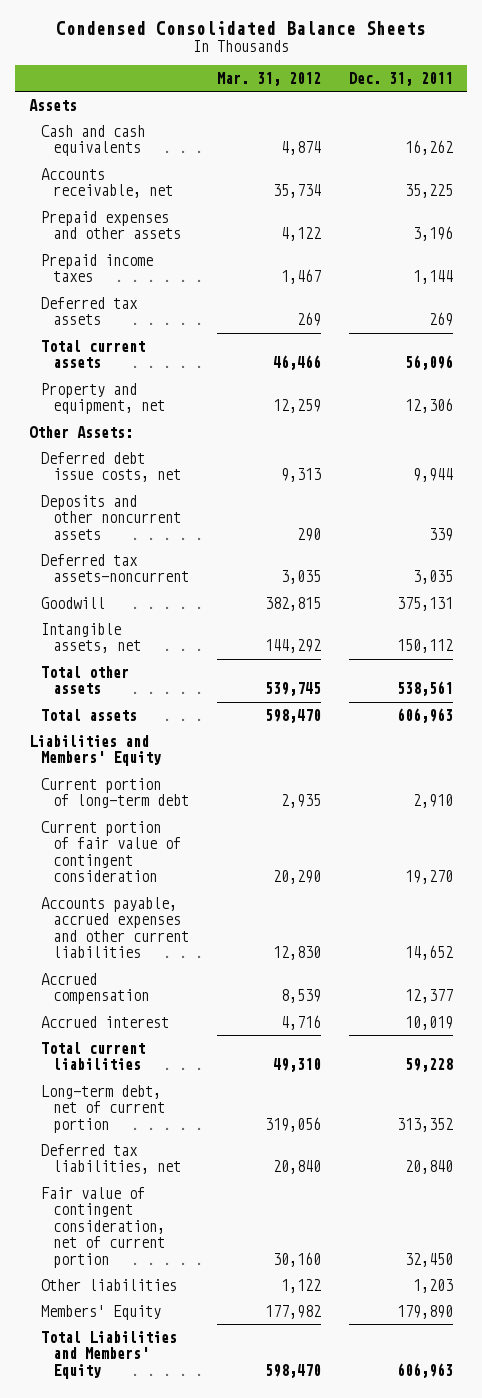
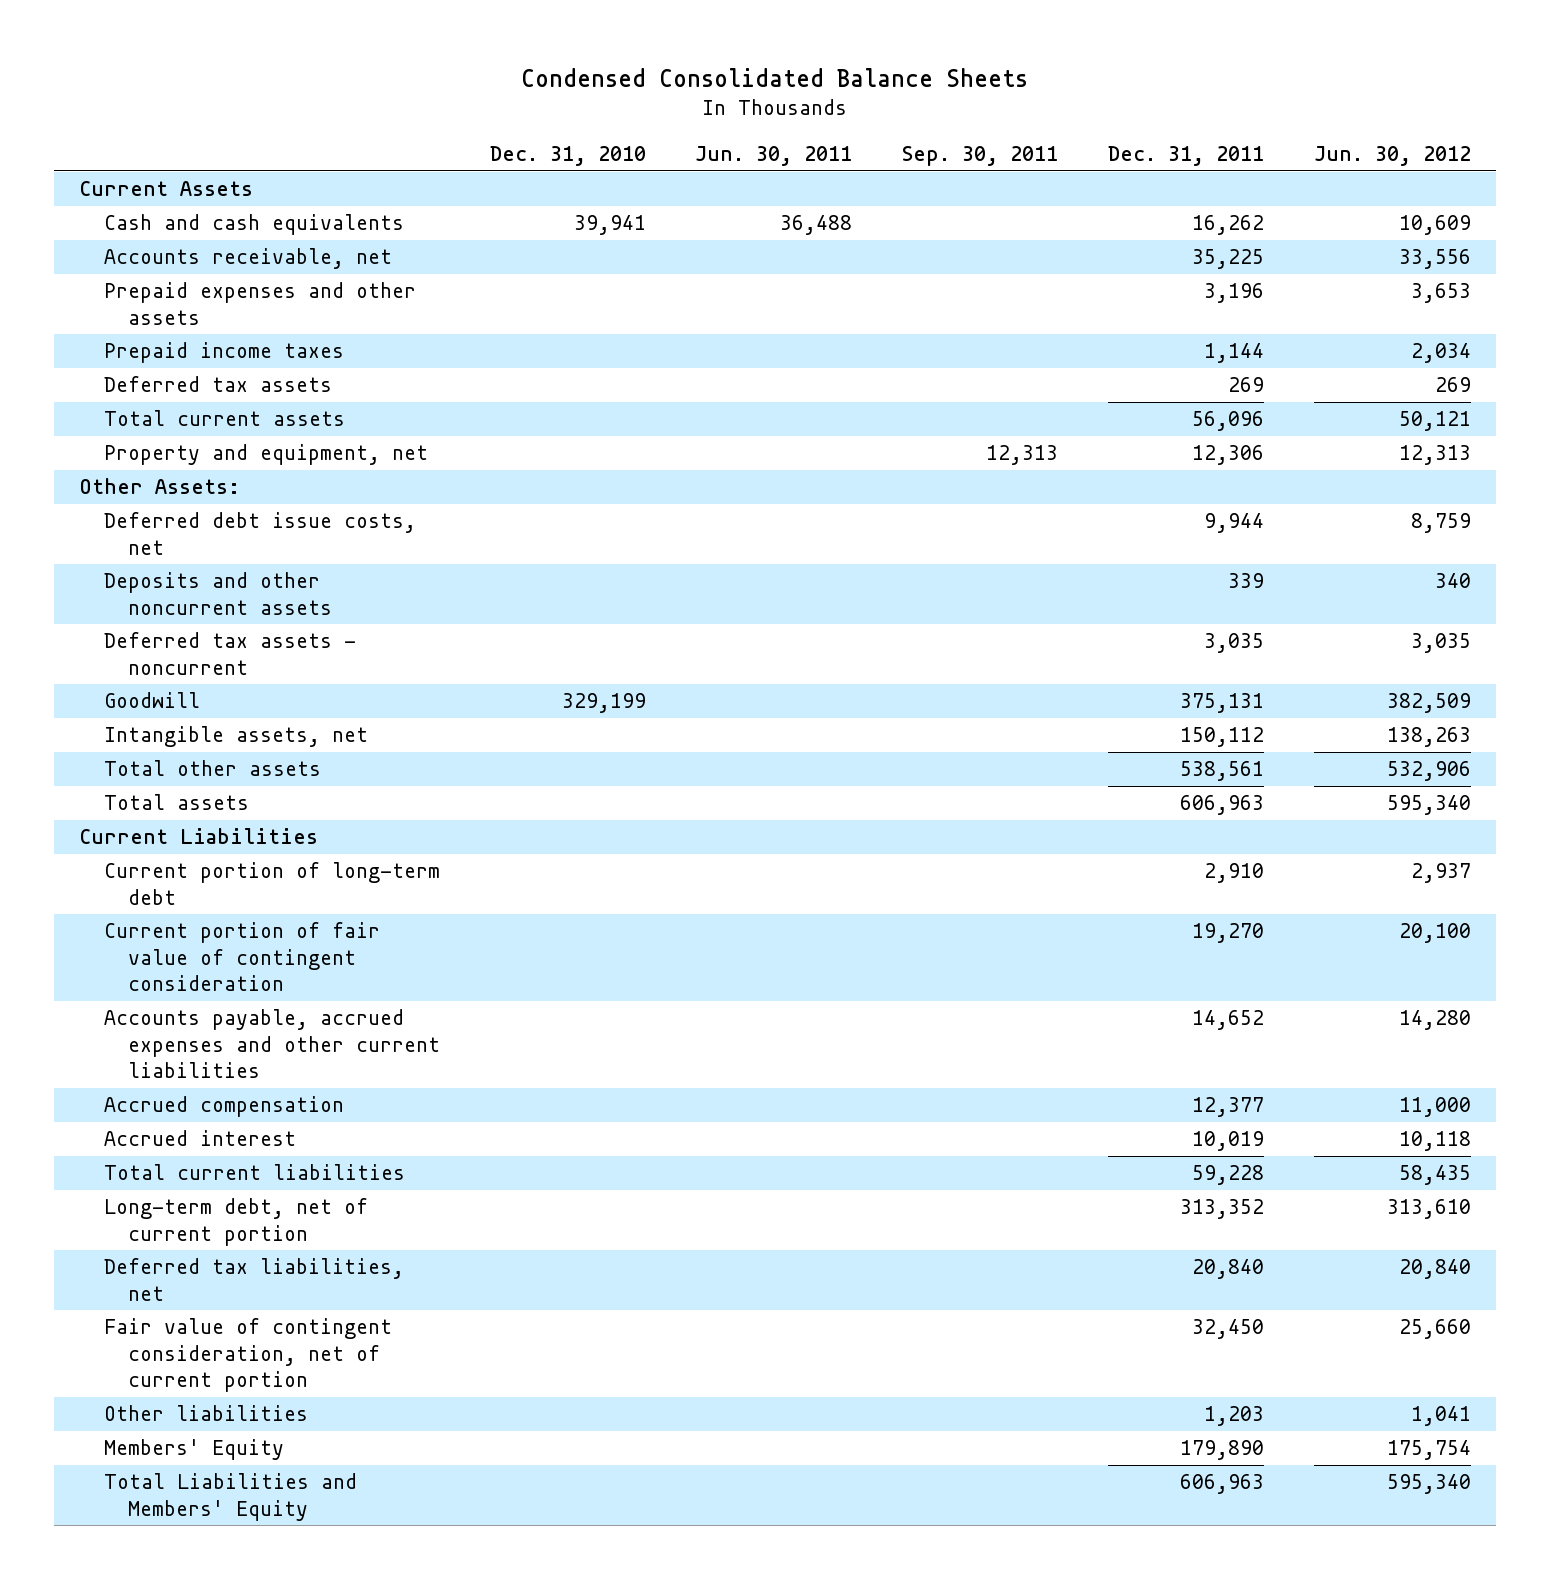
- | Mar. 31, 2012 | Dec. 31, 2011
+ | Dec. 31, 2010 | Jun. 30, 2011 | Sep. 30, 2011 | Dec. 31, 2011 | Jun. 30, 2012
- Assets
+ Current Assets
- Deferred tax assets-noncurrent | 3,035 | 3,035
+ Deferred tax assets - noncurrent | | | | 3,035 | 3,035
- Liabilities and Members' Equity
+ Current Liabilities

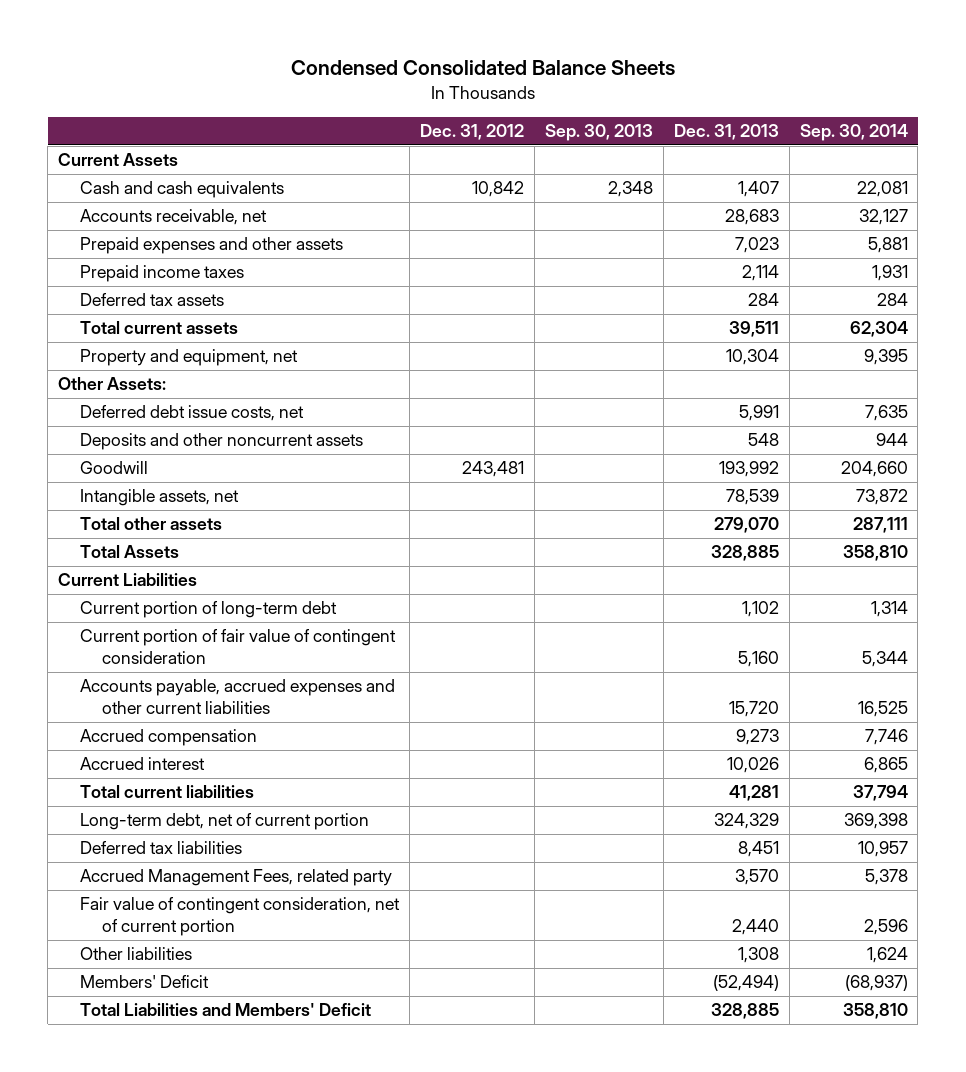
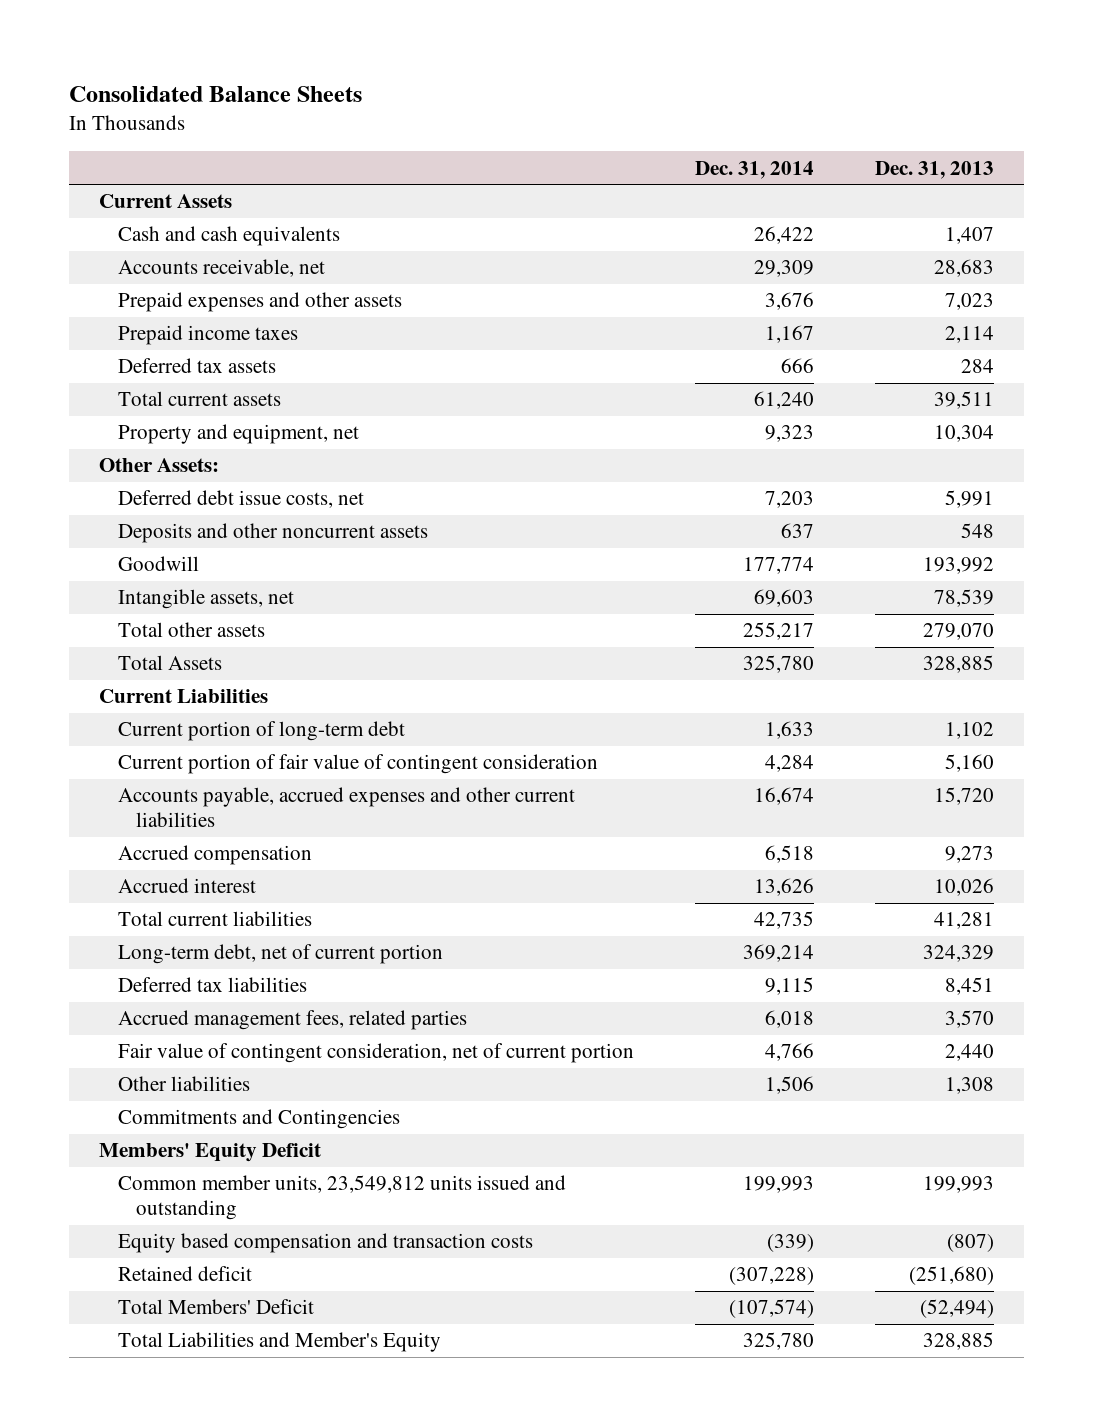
- Condensed Consolidated Balance Sheets
+ Consolidated Balance Sheets
- | Dec. 31, 2012 | Sep. 30, 2013 | Dec. 31, 2013 | Sep. 30, 2014
+ | Dec. 31, 2014 | Dec. 31, 2013
- Accrued Management Fees, related party | | | 3,570 | 5,378
+ Accrued management fees, related parties | 6,018 | 3,570
- Members' Deficit | | | (52,494) | (68,937)
- Total Liabilities and Members' Deficit | | | 328,885 | 358,810
+ Commitments and Contingencies
+ Members' Equity Deficit
+ Common member units, 23,549,812 units issued and outstanding | 199,993 | 199,993
+ Equity based compensation and transaction costs | (339) | (807)
+ Retained deficit | (307,228) | (251,680)
+ Total Members' Deficit | (107,574) | (52,494)
+ Total Liabilities and Member's Equity | 325,780 | 328,885

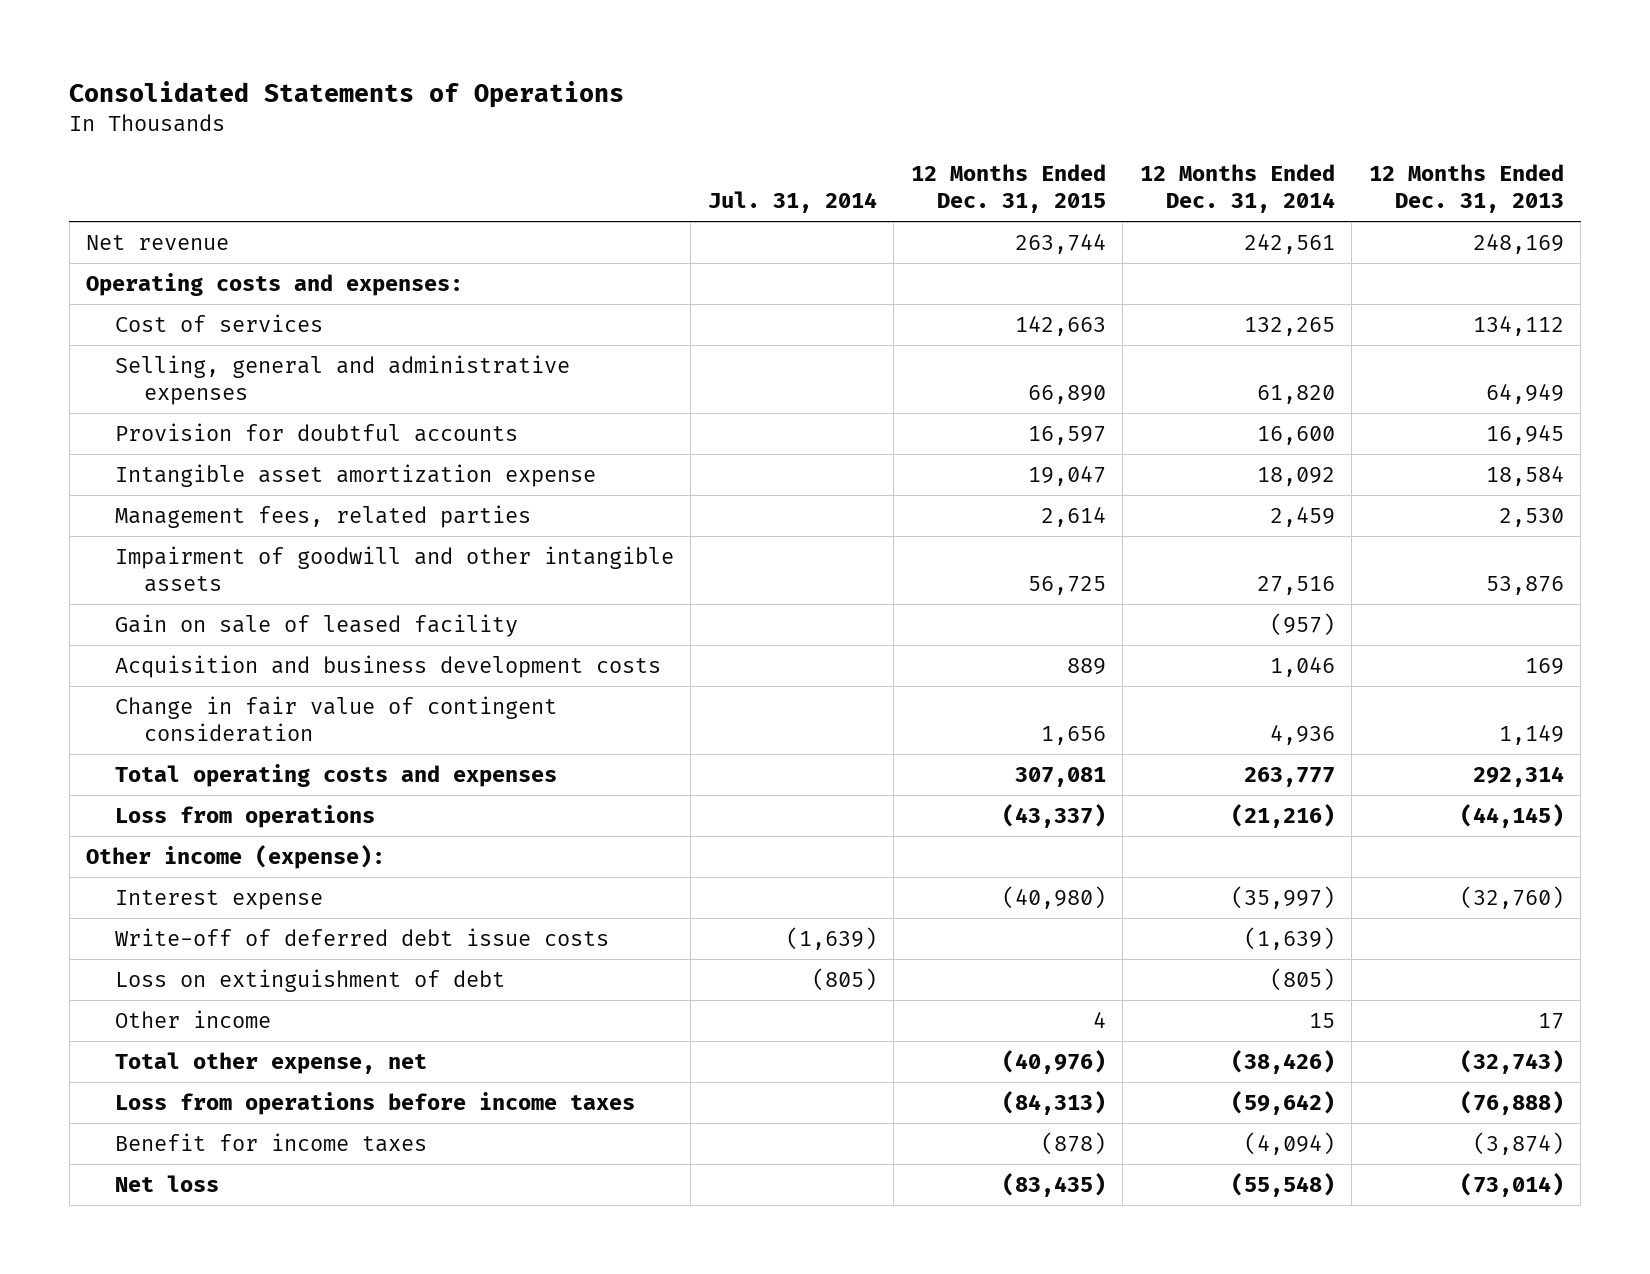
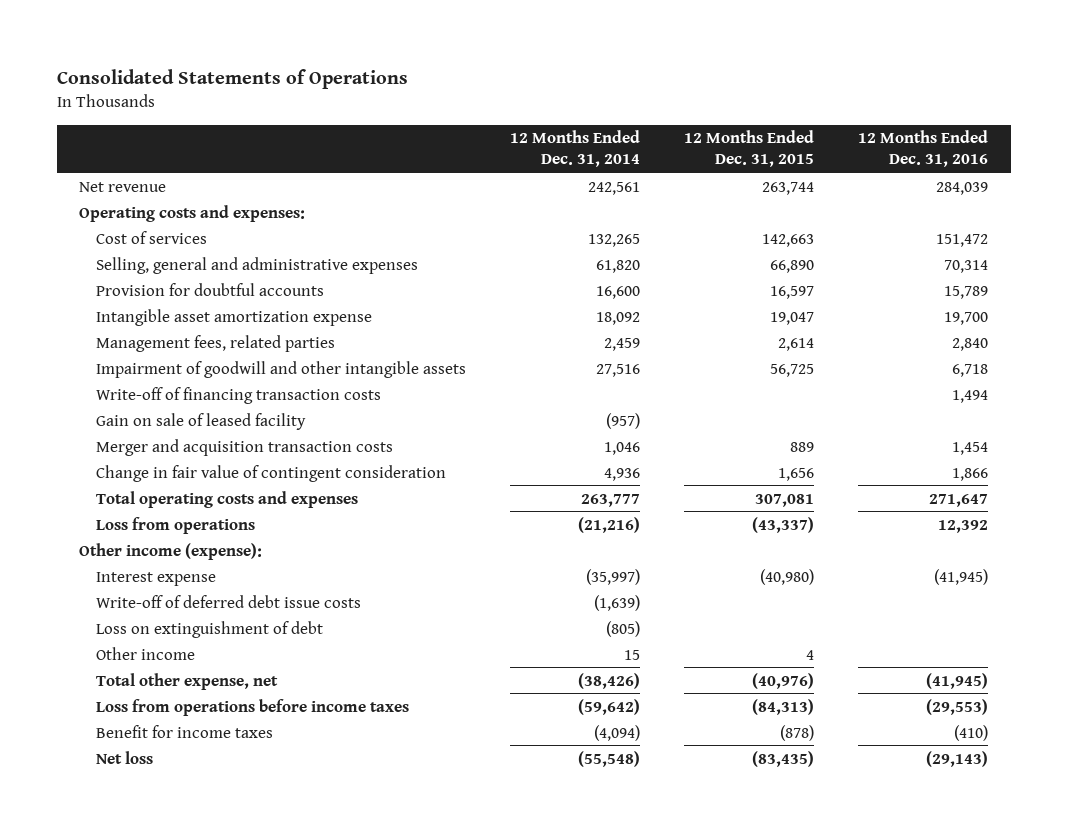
- | Jul. 31, 2014 | 12 Months Ended Dec. 31, 2015 | 12 Months Ended Dec. 31, 2014 | 12 Months Ended Dec. 31, 2013
+ | 12 Months Ended Dec. 31, 2014 | 12 Months Ended Dec. 31, 2015 | 12 Months Ended Dec. 31, 2016
+ Write-off of financing transaction costs | | | 1,494
- Acquisition and business development costs | | 889 | 1,046 | 169
+ Merger and acquisition transaction costs | 1,046 | 889 | 1,454

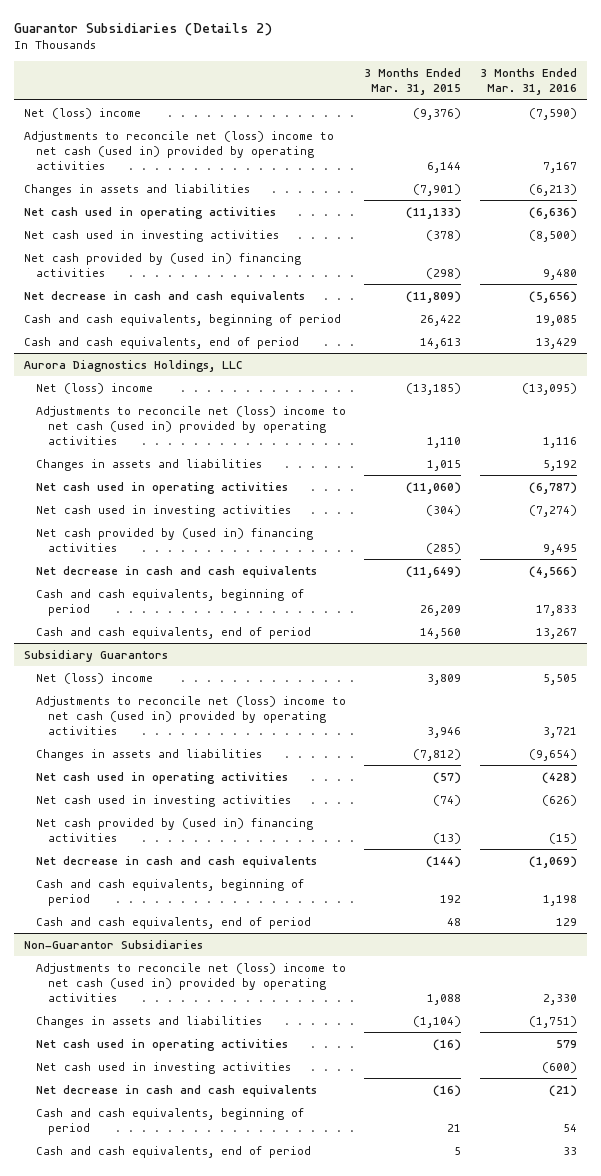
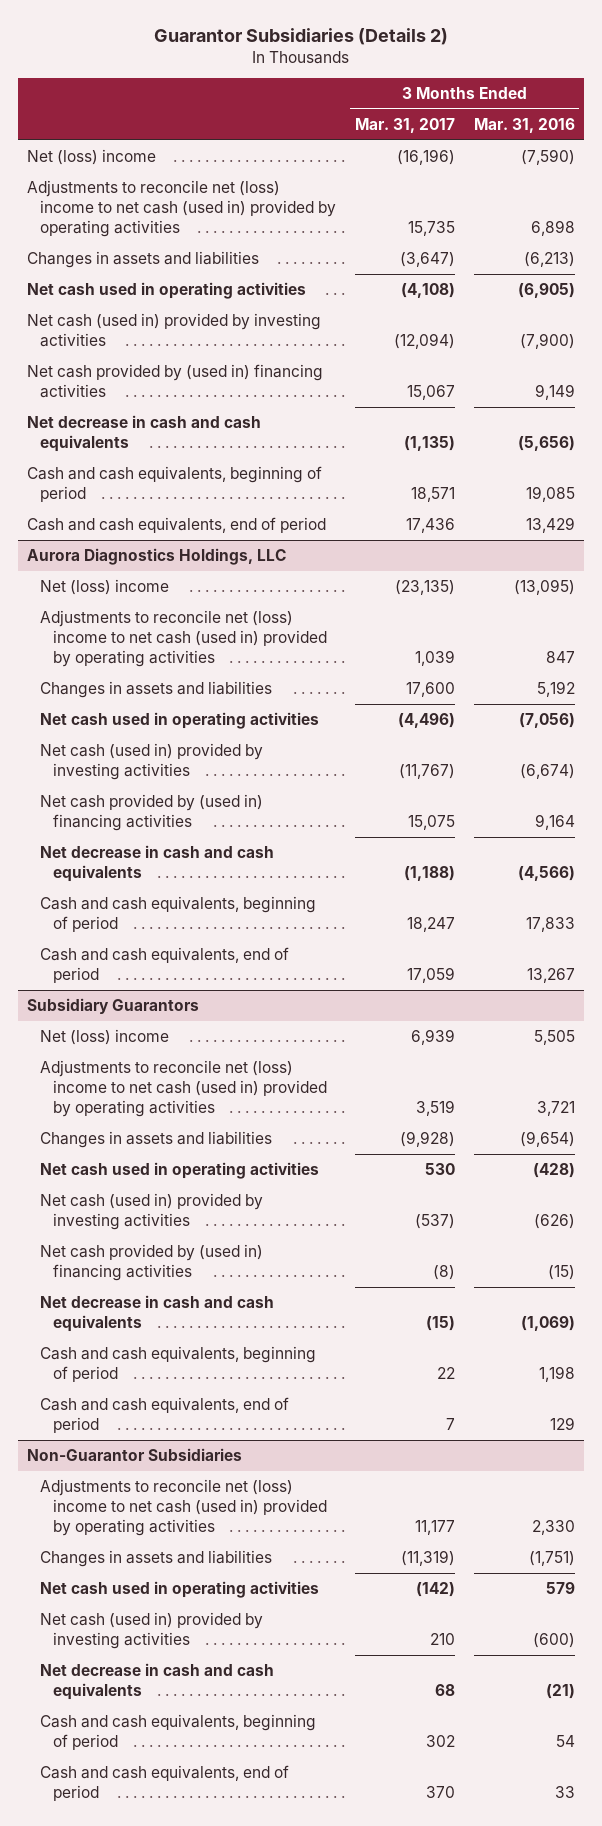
- | 3 Months Ended Mar. 31, 2015 | 3 Months Ended Mar. 31, 2016
+ | 3 Months Ended Mar. 31, 2017 | 3 Months Ended Mar. 31, 2016
- Adjustments to reconcile net (loss) income to net cash (used in) provided by operating activities | 6,144 | 7,167
+ Adjustments to reconcile net (loss) income to net cash (used in) provided by operating activities | 15,735 | 6,898
- Net cash used in operating activities | (11,133) | (6,636)
- Net cash used in investing activities | (378) | (8,500)
- Net cash provided by (used in) financing activities | (298) | 9,480
+ Net cash used in operating activities | (4,108) | (6,905)
+ Net cash (used in) provided by investing activities | (12,094) | (7,900)
+ Net cash provided by (used in) financing activities | 15,067 | 9,149
@ Aurora Diagnostics Holdings, LLC
- Adjustments to reconcile net (loss) income to net cash (used in) provided by operating activities | 1,110 | 1,116
+ Adjustments to reconcile net (loss) income to net cash (used in) provided by operating activities | 1,039 | 847
- Net cash used in operating activities | (11,060) | (6,787)
- Net cash used in investing activities | (304) | (7,274)
- Net cash provided by (used in) financing activities | (285) | 9,495
+ Net cash used in operating activities | (4,496) | (7,056)
+ Net cash (used in) provided by investing activities | (11,767) | (6,674)
+ Net cash provided by (used in) financing activities | 15,075 | 9,164
@ Subsidiary Guarantors
- Net cash used in investing activities | (74) | (626)
+ Net cash (used in) provided by investing activities | (537) | (626)
@ Non-Guarantor Subsidiaries
- Net cash used in investing activities | | (600)
+ Net cash (used in) provided by investing activities | 210 | (600)

